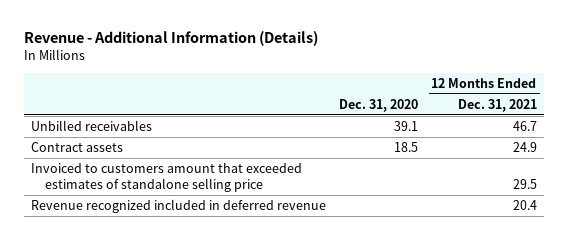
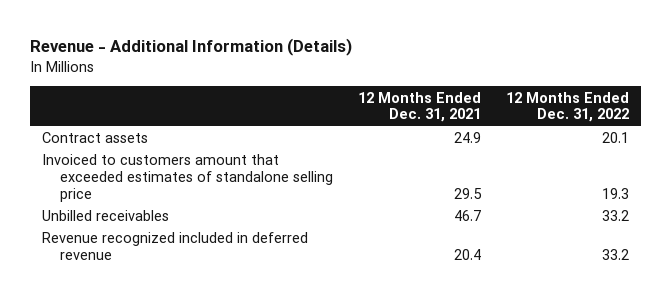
- | Dec. 31, 2020 | 12 Months Ended Dec. 31, 2021
+ | 12 Months Ended Dec. 31, 2021 | 12 Months Ended Dec. 31, 2022
moved down: Unbilled receivables | 46.7 | 33.2

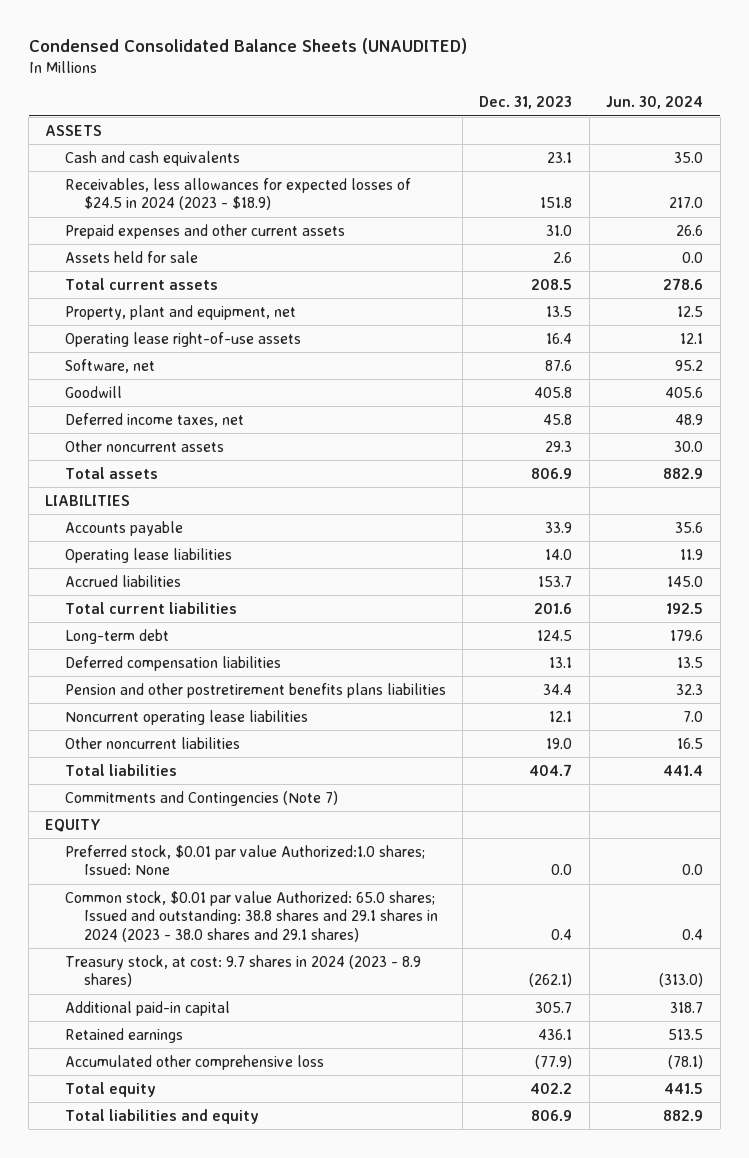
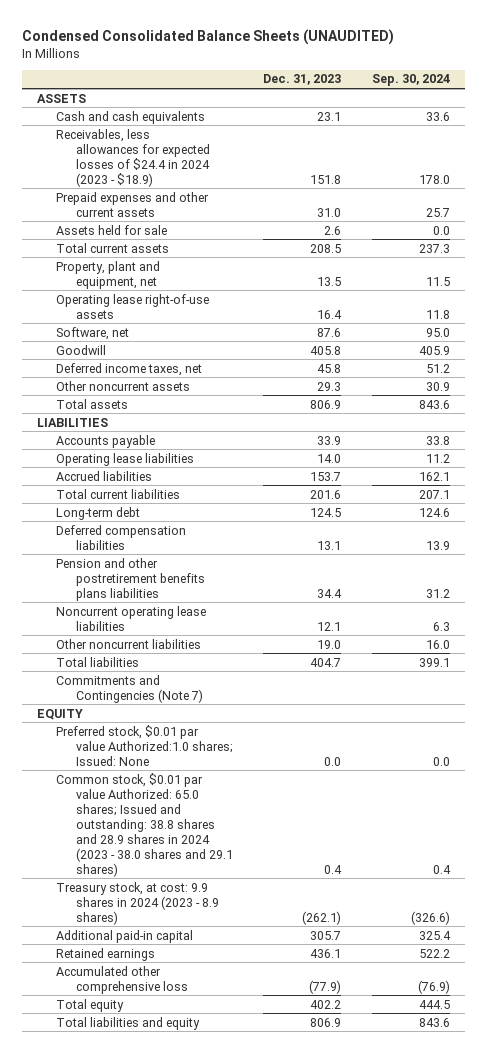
- | Dec. 31, 2023 | Jun. 30, 2024
+ | Dec. 31, 2023 | Sep. 30, 2024
- Receivables, less allowances for expected losses of $24.5 in 2024 (2023 - $18.9) | 151.8 | 217.0
+ Receivables, less allowances for expected losses of $24.4 in 2024 (2023 - $18.9) | 151.8 | 178.0
- Common stock, $0.01 par value Authorized: 65.0 shares; Issued and outstanding: 38.8 shares and 29.1 shares in 2024 (2023 - 38.0 shares and 29.1 shares) | 0.4 | 0.4
- Treasury stock, at cost: 9.7 shares in 2024 (2023 - 8.9 shares) | (262.1) | (313.0)
+ Common stock, $0.01 par value Authorized: 65.0 shares; Issued and outstanding: 38.8 shares and 28.9 shares in 2024 (2023 - 38.0 shares and 29.1 shares) | 0.4 | 0.4
+ Treasury stock, at cost: 9.9 shares in 2024 (2023 - 8.9 shares) | (262.1) | (326.6)

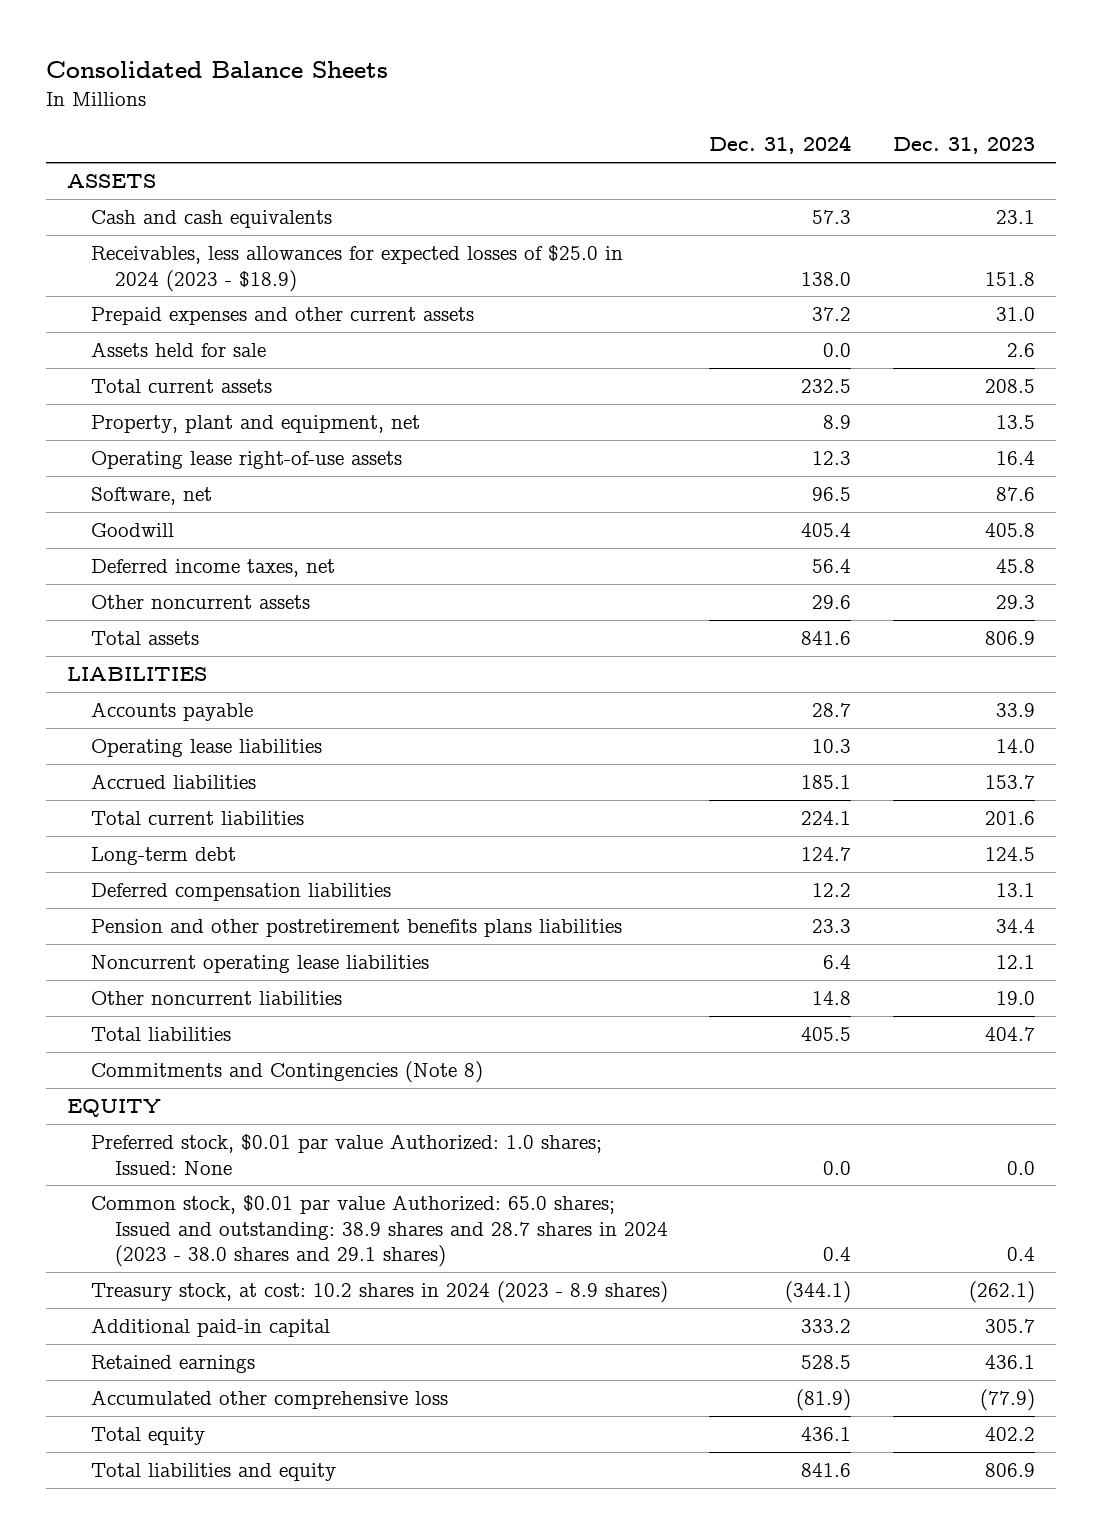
- Condensed Consolidated Balance Sheets (UNAUDITED)
+ Consolidated Balance Sheets
- | Dec. 31, 2023 | Sep. 30, 2024
+ | Dec. 31, 2024 | Dec. 31, 2023
- Receivables, less allowances for expected losses of $24.4 in 2024 (2023 - $18.9) | 151.8 | 178.0
+ Receivables, less allowances for expected losses of $25.0 in 2024 (2023 - $18.9) | 138.0 | 151.8
- Commitments and Contingencies (Note 7)
+ Commitments and Contingencies (Note 8)
- Preferred stock, $0.01 par value Authorized:1.0 shares; Issued: None | 0.0 | 0.0
- Common stock, $0.01 par value Authorized: 65.0 shares; Issued and outstanding: 38.8 shares and 28.9 shares in 2024 (2023 - 38.0 shares and 29.1 shares) | 0.4 | 0.4
- Treasury stock, at cost: 9.9 shares in 2024 (2023 - 8.9 shares) | (262.1) | (326.6)
+ Preferred stock, $0.01 par value Authorized: 1.0 shares; Issued: None | 0.0 | 0.0
+ Common stock, $0.01 par value Authorized: 65.0 shares; Issued and outstanding: 38.9 shares and 28.7 shares in 2024 (2023 - 38.0 shares and 29.1 shares) | 0.4 | 0.4
+ Treasury stock, at cost: 10.2 shares in 2024 (2023 - 8.9 shares) | (344.1) | (262.1)

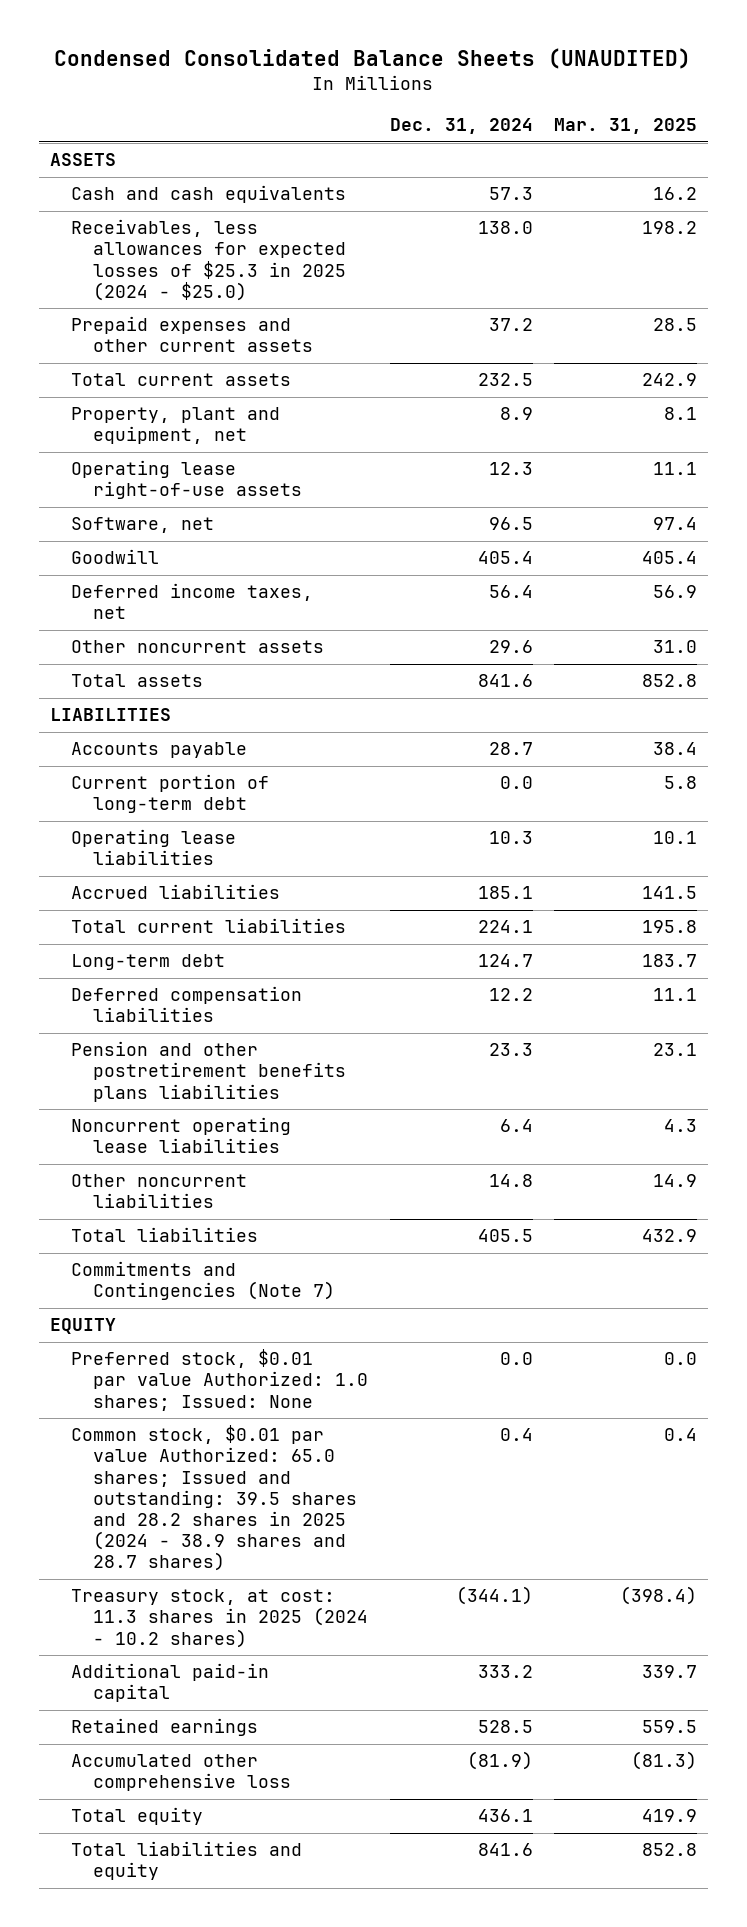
- Consolidated Balance Sheets
+ Condensed Consolidated Balance Sheets (UNAUDITED)
- | Dec. 31, 2024 | Dec. 31, 2023
+ | Dec. 31, 2024 | Mar. 31, 2025
- Receivables, less allowances for expected losses of $25.0 in 2024 (2023 - $18.9) | 138.0 | 151.8
+ Receivables, less allowances for expected losses of $25.3 in 2025 (2024 - $25.0) | 138.0 | 198.2
- Assets held for sale | 0.0 | 2.6
+ Current portion of long-term debt | 0.0 | 5.8
- Commitments and Contingencies (Note 8)
+ Commitments and Contingencies (Note 7)
- Common stock, $0.01 par value Authorized: 65.0 shares; Issued and outstanding: 38.9 shares and 28.7 shares in 2024 (2023 - 38.0 shares and 29.1 shares) | 0.4 | 0.4
- Treasury stock, at cost: 10.2 shares in 2024 (2023 - 8.9 shares) | (344.1) | (262.1)
+ Common stock, $0.01 par value Authorized: 65.0 shares; Issued and outstanding: 39.5 shares and 28.2 shares in 2025 (2024 - 38.9 shares and 28.7 shares) | 0.4 | 0.4
+ Treasury stock, at cost: 11.3 shares in 2025 (2024 - 10.2 shares) | (344.1) | (398.4)

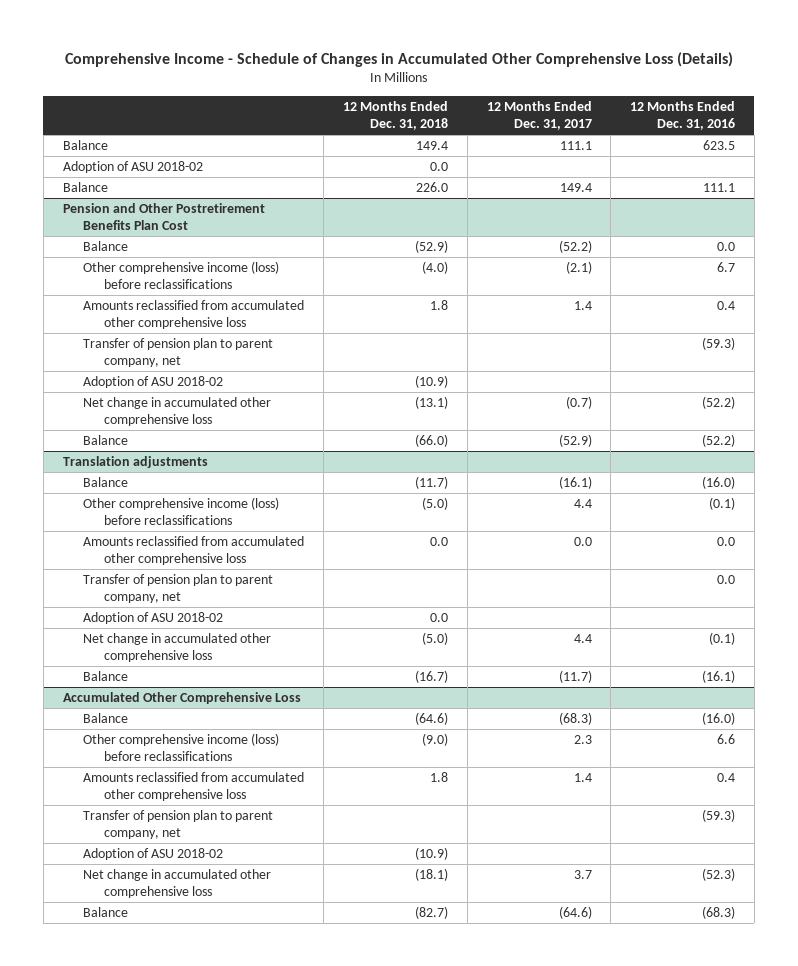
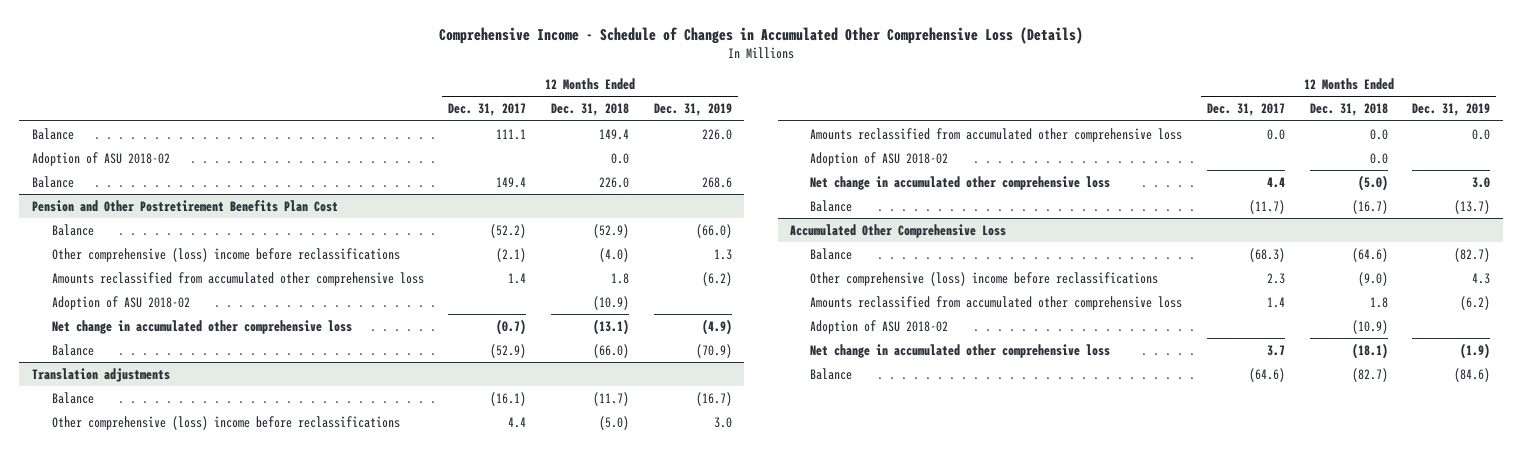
- | 12 Months Ended Dec. 31, 2018 | 12 Months Ended Dec. 31, 2017 | 12 Months Ended Dec. 31, 2016
+ | 12 Months Ended Dec. 31, 2017 | 12 Months Ended Dec. 31, 2018 | 12 Months Ended Dec. 31, 2019
@ Pension and Other Postretirement Benefits Plan Cost
- Other comprehensive income (loss) before reclassifications | (4.0) | (2.1) | 6.7
+ Other comprehensive (loss) income before reclassifications | (2.1) | (4.0) | 1.3
- Transfer of pension plan to parent company, net | | | (59.3)
@ Translation adjustments
- Other comprehensive income (loss) before reclassifications | (5.0) | 4.4 | (0.1)
+ Other comprehensive (loss) income before reclassifications | 4.4 | (5.0) | 3.0
- Transfer of pension plan to parent company, net | | | 0.0
@ Accumulated Other Comprehensive Loss
- Other comprehensive income (loss) before reclassifications | (9.0) | 2.3 | 6.6
+ Other comprehensive (loss) income before reclassifications | 2.3 | (9.0) | 4.3
- Transfer of pension plan to parent company, net | | | (59.3)

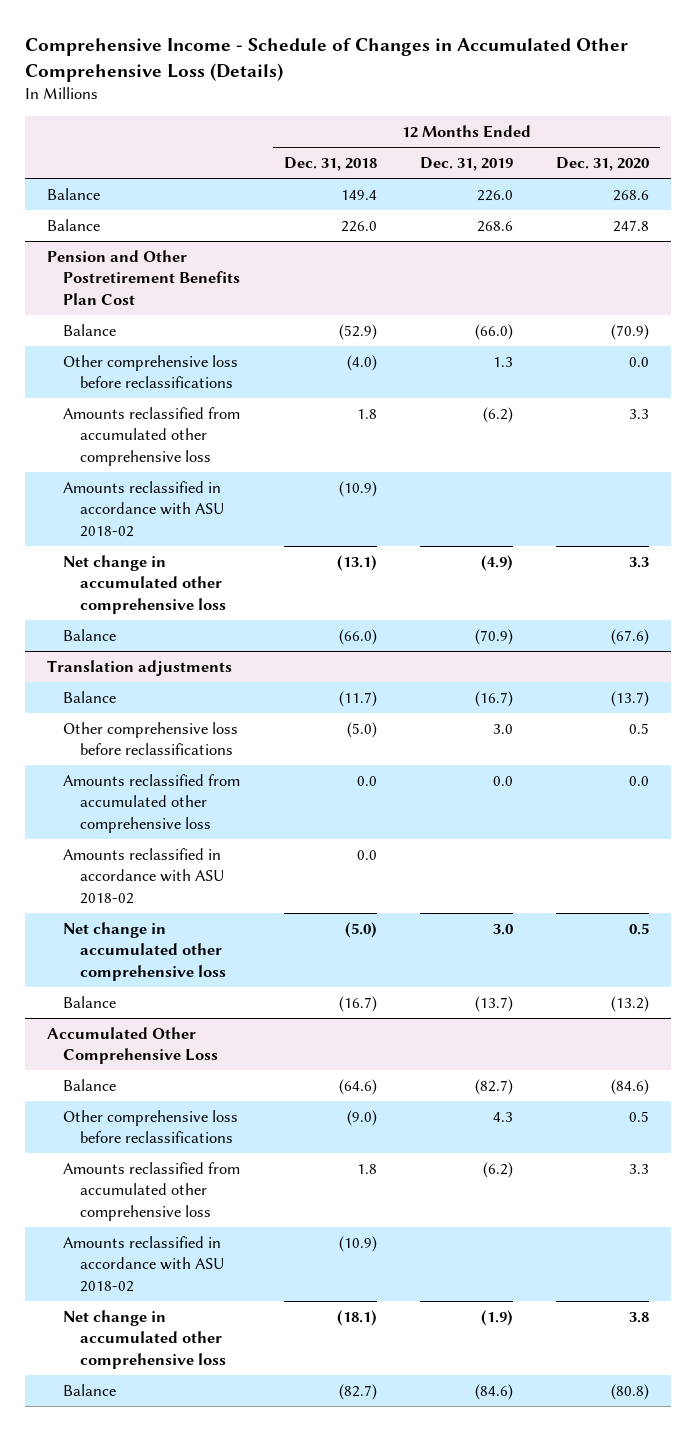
- | 12 Months Ended Dec. 31, 2017 | 12 Months Ended Dec. 31, 2018 | 12 Months Ended Dec. 31, 2019
+ | 12 Months Ended Dec. 31, 2018 | 12 Months Ended Dec. 31, 2019 | 12 Months Ended Dec. 31, 2020
- Adoption of ASU 2018-02 | | 0.0 |
@ Pension and Other Postretirement Benefits Plan Cost
- Other comprehensive (loss) income before reclassifications | (2.1) | (4.0) | 1.3
+ Other comprehensive loss before reclassifications | (4.0) | 1.3 | 0.0
- Adoption of ASU 2018-02 | | (10.9) |
+ Amounts reclassified in accordance with ASU 2018-02 | (10.9) | |
@ Translation adjustments
- Other comprehensive (loss) income before reclassifications | 4.4 | (5.0) | 3.0
+ Other comprehensive loss before reclassifications | (5.0) | 3.0 | 0.5
- Adoption of ASU 2018-02 | | 0.0 |
+ Amounts reclassified in accordance with ASU 2018-02 | 0.0 | |
@ Accumulated Other Comprehensive Loss
- Other comprehensive (loss) income before reclassifications | 2.3 | (9.0) | 4.3
+ Other comprehensive loss before reclassifications | (9.0) | 4.3 | 0.5
- Adoption of ASU 2018-02 | | (10.9) |
+ Amounts reclassified in accordance with ASU 2018-02 | (10.9) | |

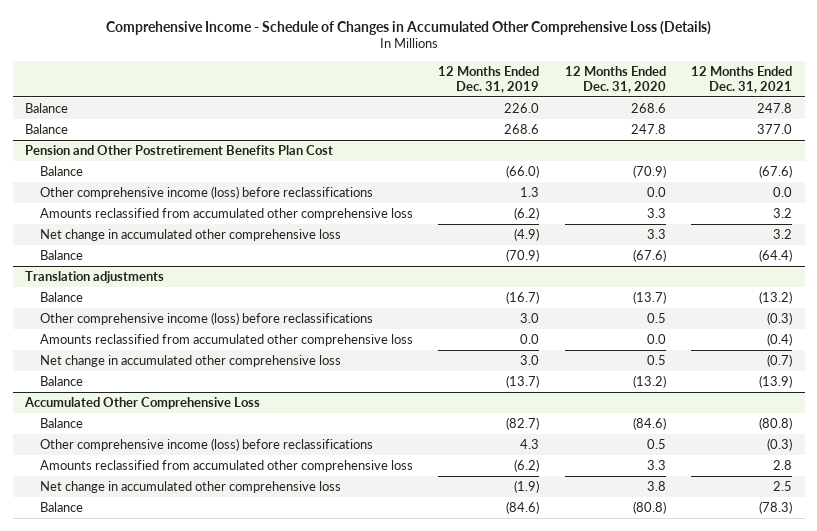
- | 12 Months Ended Dec. 31, 2018 | 12 Months Ended Dec. 31, 2019 | 12 Months Ended Dec. 31, 2020
+ | 12 Months Ended Dec. 31, 2019 | 12 Months Ended Dec. 31, 2020 | 12 Months Ended Dec. 31, 2021
@ Pension and Other Postretirement Benefits Plan Cost
- Other comprehensive loss before reclassifications | (4.0) | 1.3 | 0.0
+ Other comprehensive income (loss) before reclassifications | 1.3 | 0.0 | 0.0
- Amounts reclassified in accordance with ASU 2018-02 | (10.9) | |
@ Translation adjustments
- Other comprehensive loss before reclassifications | (5.0) | 3.0 | 0.5
+ Other comprehensive income (loss) before reclassifications | 3.0 | 0.5 | (0.3)
- Amounts reclassified in accordance with ASU 2018-02 | 0.0 | |
@ Accumulated Other Comprehensive Loss
- Other comprehensive loss before reclassifications | (9.0) | 4.3 | 0.5
+ Other comprehensive income (loss) before reclassifications | 4.3 | 0.5 | (0.3)
- Amounts reclassified in accordance with ASU 2018-02 | (10.9) | |

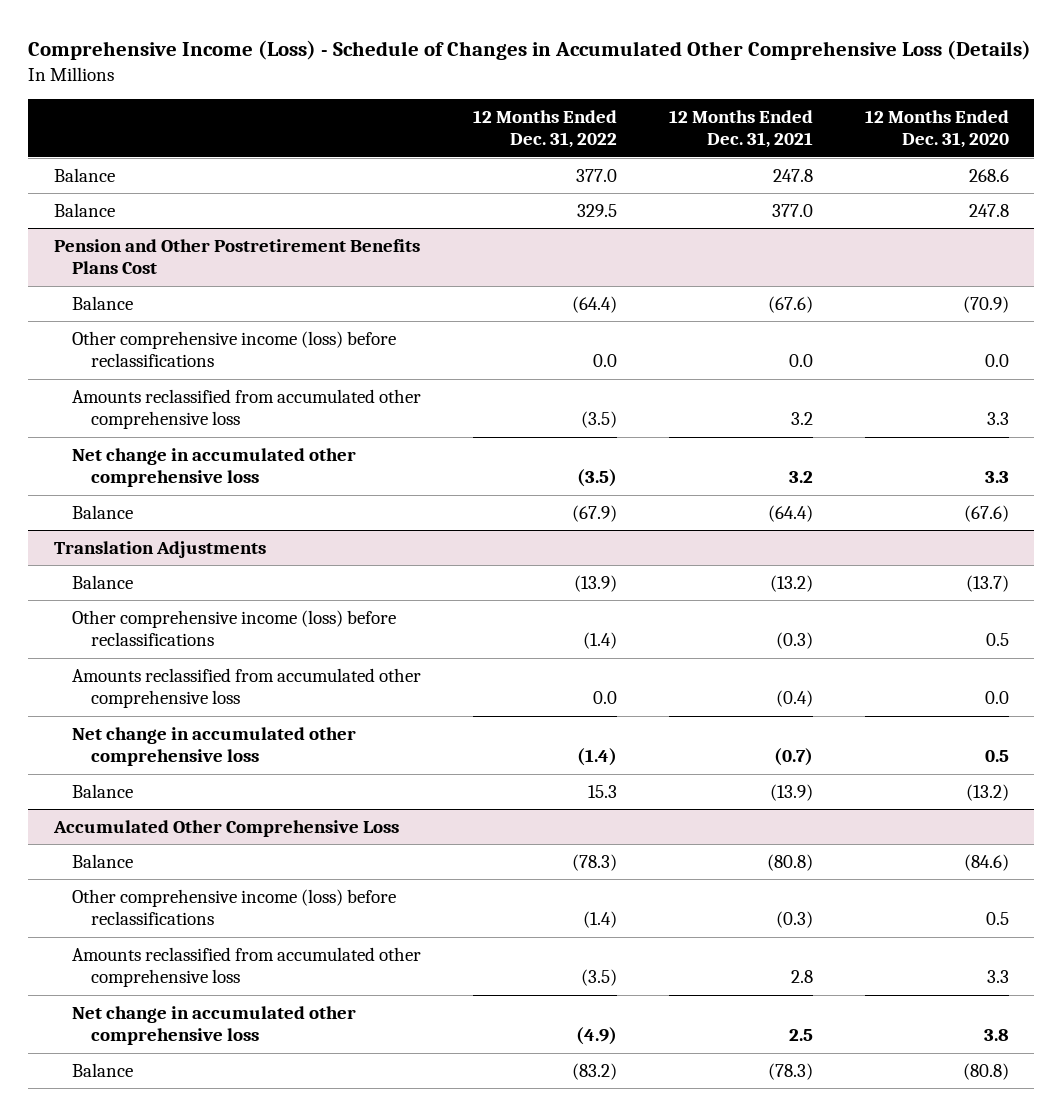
- Comprehensive Income - Schedule of Changes in Accumulated Other Comprehensive Loss (Details)
+ Comprehensive Income (Loss) - Schedule of Changes in Accumulated Other Comprehensive Loss (Details)
- | 12 Months Ended Dec. 31, 2019 | 12 Months Ended Dec. 31, 2020 | 12 Months Ended Dec. 31, 2021
+ | 12 Months Ended Dec. 31, 2022 | 12 Months Ended Dec. 31, 2021 | 12 Months Ended Dec. 31, 2020
- Pension and Other Postretirement Benefits Plan Cost
+ Pension and Other Postretirement Benefits Plans Cost
- Translation adjustments
+ Translation Adjustments

